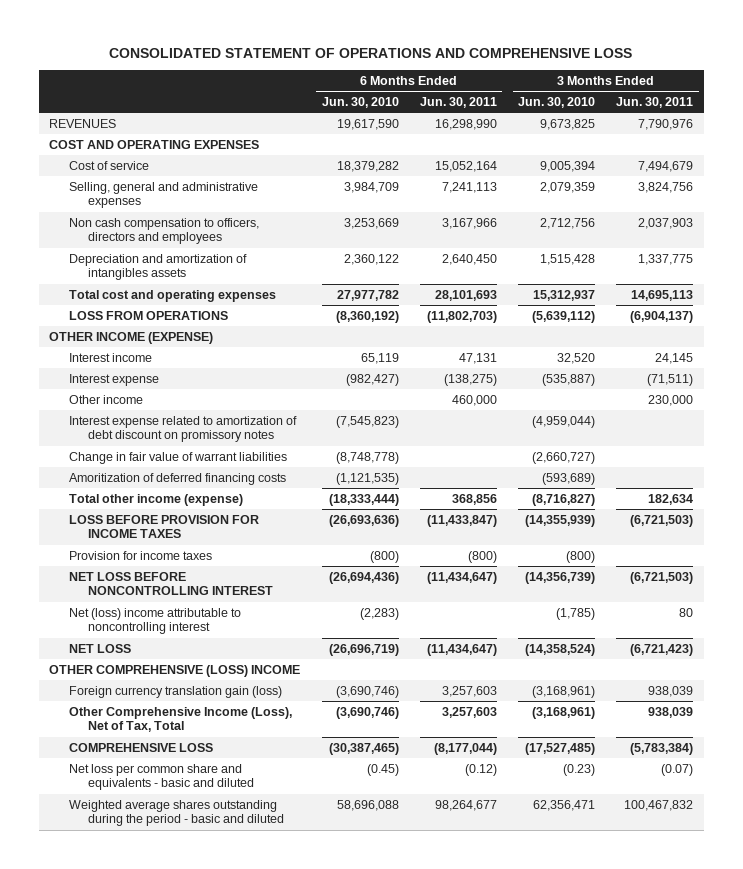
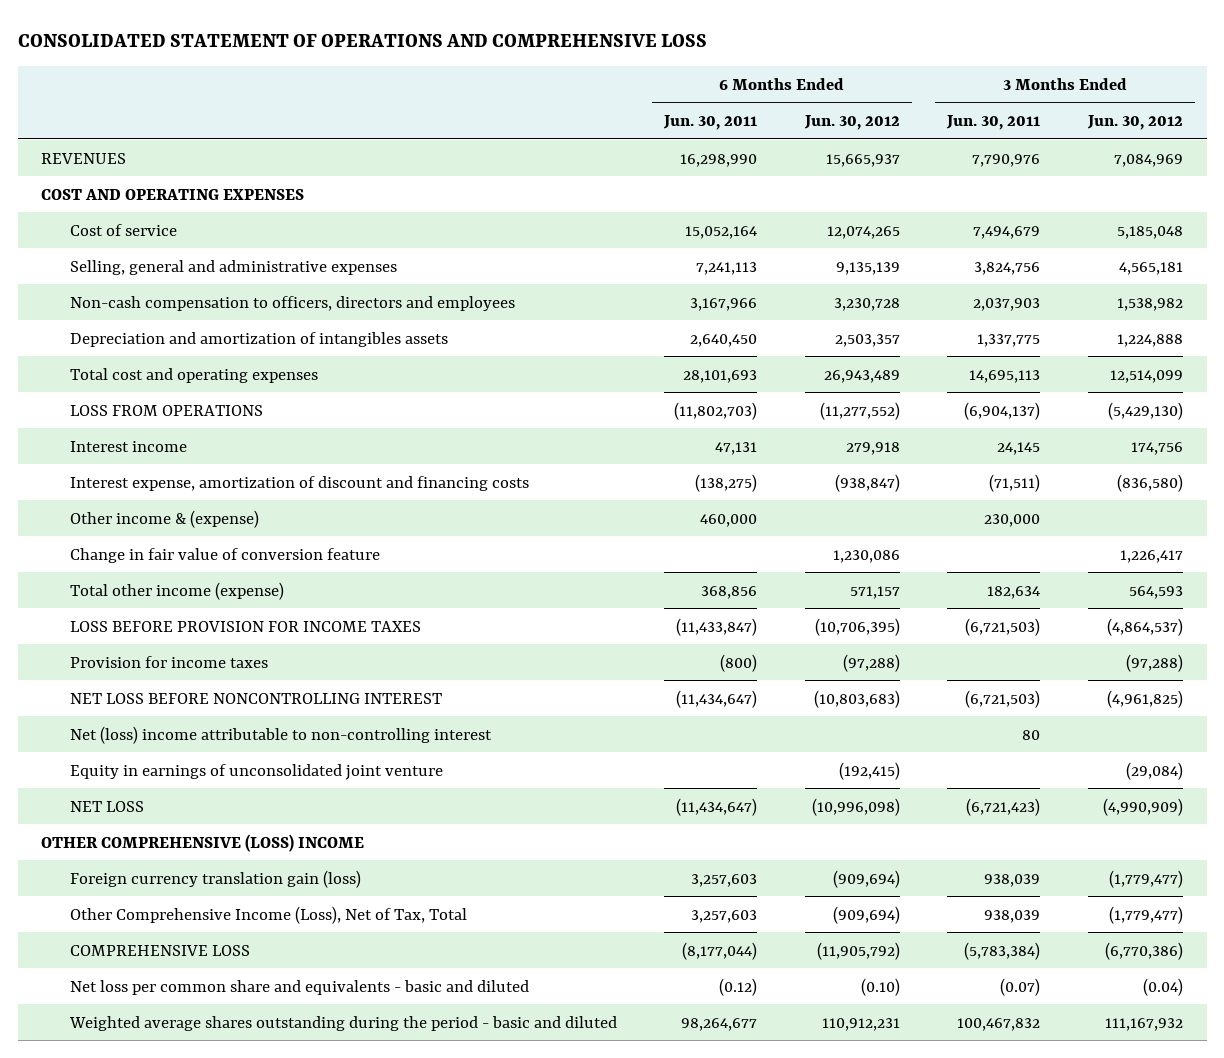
- | 6 Months Ended Jun. 30, 2010 | 6 Months Ended Jun. 30, 2011 | 3 Months Ended Jun. 30, 2010 | 3 Months Ended Jun. 30, 2011
+ | 6 Months Ended Jun. 30, 2011 | 6 Months Ended Jun. 30, 2012 | 3 Months Ended Jun. 30, 2011 | 3 Months Ended Jun. 30, 2012
- Non cash compensation to officers, directors and employees | 3,253,669 | 3,167,966 | 2,712,756 | 2,037,903
+ Non-cash compensation to officers, directors and employees | 3,167,966 | 3,230,728 | 2,037,903 | 1,538,982
- OTHER INCOME (EXPENSE)
- Interest expense | (982,427) | (138,275) | (535,887) | (71,511)
- Other income | | 460,000 | | 230,000
- Interest expense related to amortization of debt discount on promissory notes | (7,545,823) | | (4,959,044) |
- Change in fair value of warrant liabilities | (8,748,778) | | (2,660,727) |
- Amoritization of deferred financing costs | (1,121,535) | | (593,689) |
+ Interest expense, amortization of discount and financing costs | (138,275) | (938,847) | (71,511) | (836,580)
+ Other income & (expense) | 460,000 | | 230,000 |
+ Change in fair value of conversion feature | | 1,230,086 | | 1,226,417
- Net (loss) income attributable to noncontrolling interest | (2,283) | | (1,785) | 80
+ Net (loss) income attributable to non-controlling interest | | | 80 |
+ Equity in earnings of unconsolidated joint venture | | (192,415) | | (29,084)

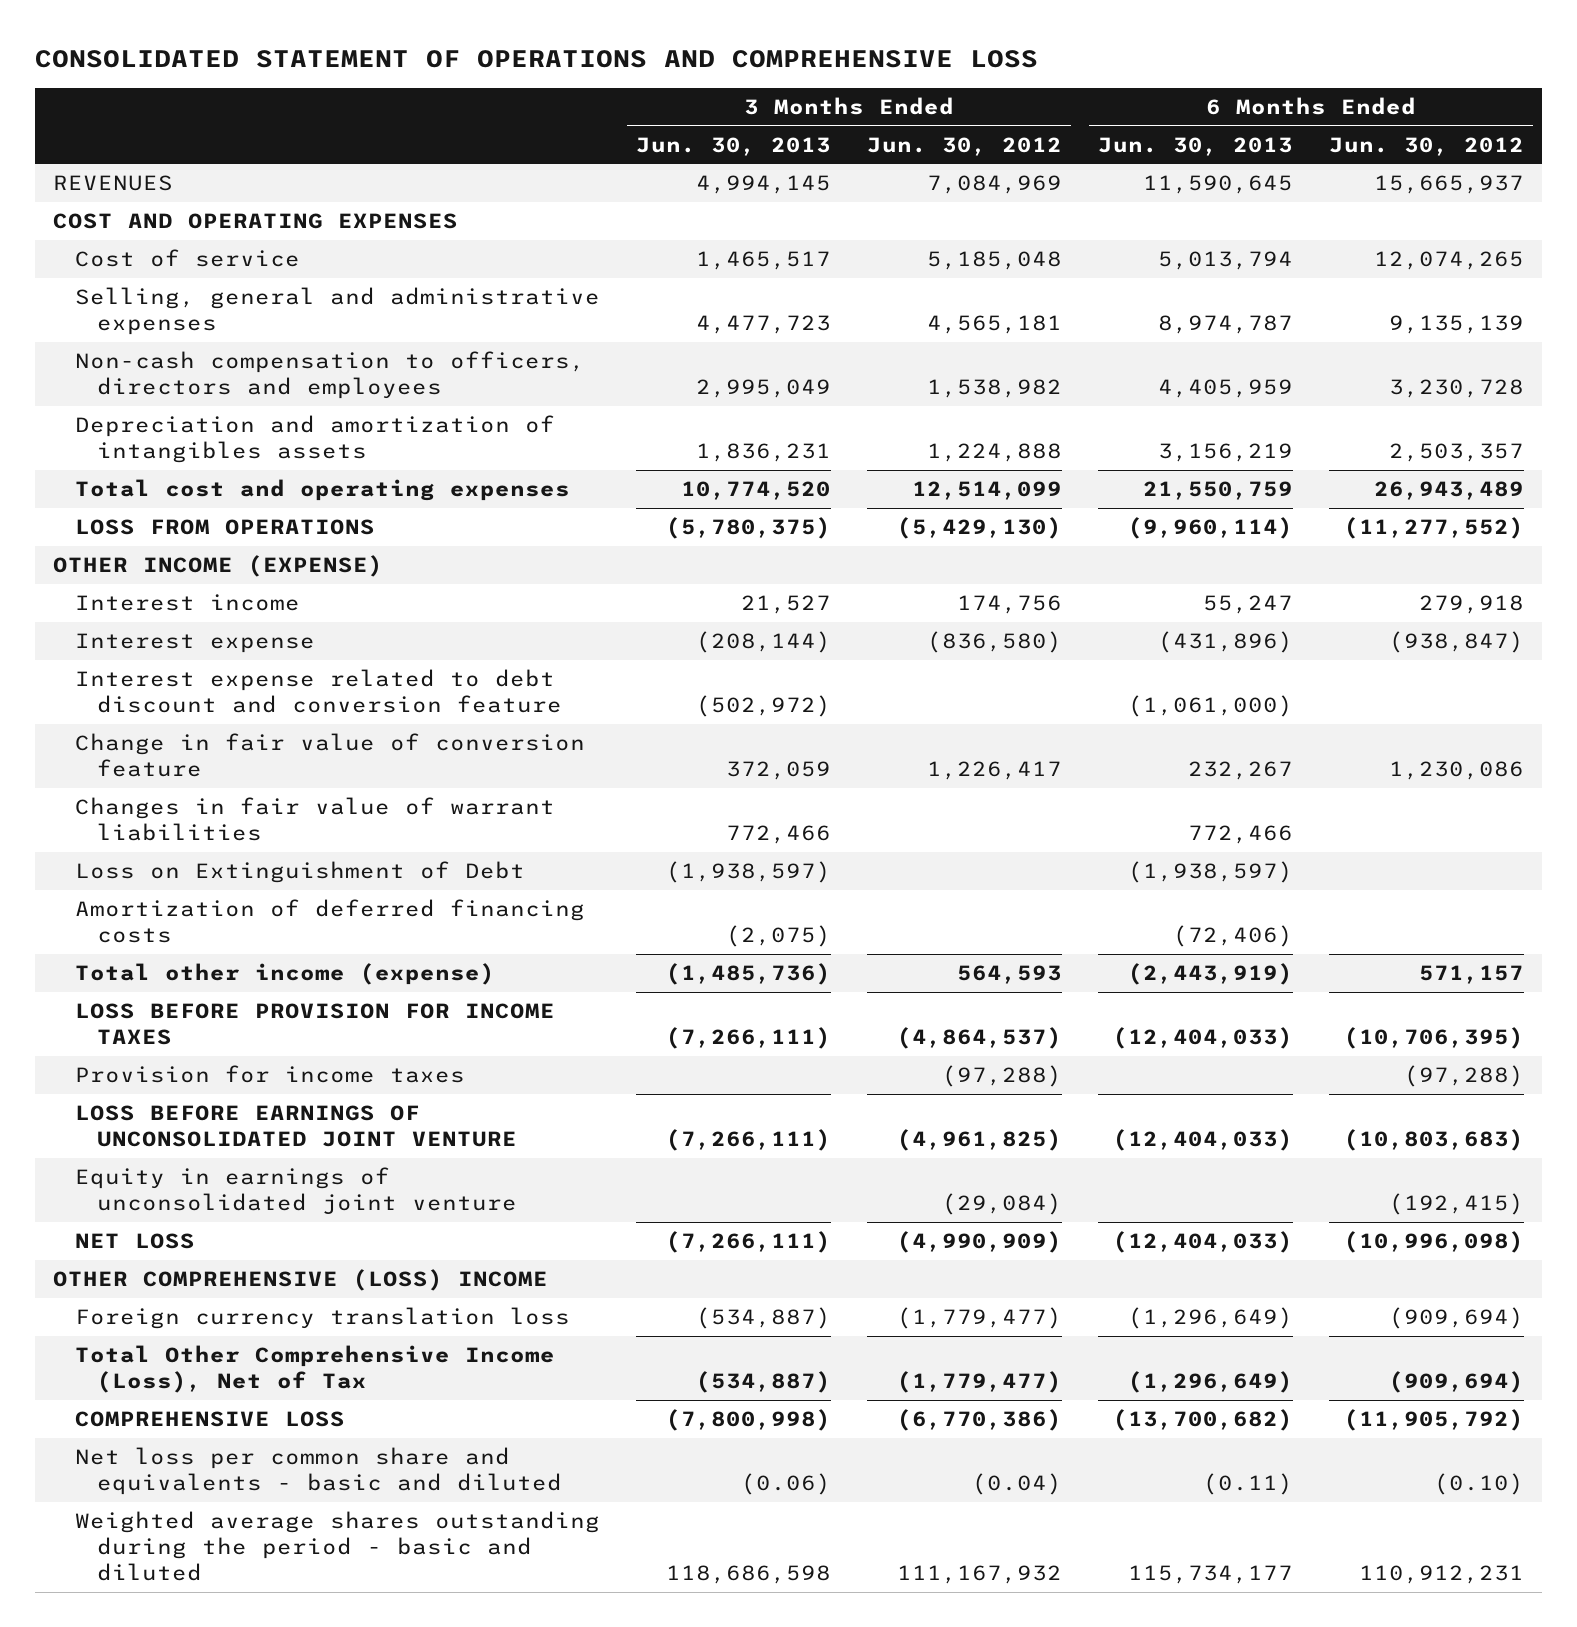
- | 6 Months Ended Jun. 30, 2011 | 6 Months Ended Jun. 30, 2012 | 3 Months Ended Jun. 30, 2011 | 3 Months Ended Jun. 30, 2012
+ | 3 Months Ended Jun. 30, 2013 | 3 Months Ended Jun. 30, 2012 | 6 Months Ended Jun. 30, 2013 | 6 Months Ended Jun. 30, 2012
+ OTHER INCOME (EXPENSE)
- Interest expense, amortization of discount and financing costs | (138,275) | (938,847) | (71,511) | (836,580)
- Other income & (expense) | 460,000 | | 230,000 |
+ Interest expense | (208,144) | (836,580) | (431,896) | (938,847)
+ Interest expense related to debt discount and conversion feature | (502,972) | | (1,061,000) |
+ Changes in fair value of warrant liabilities | 772,466 | | 772,466 |
+ Loss on Extinguishment of Debt | (1,938,597) | | (1,938,597) |
+ Amortization of deferred financing costs | (2,075) | | (72,406) |
- NET LOSS BEFORE NONCONTROLLING INTEREST | (11,434,647) | (10,803,683) | (6,721,503) | (4,961,825)
- Net (loss) income attributable to non-controlling interest | | | 80 |
+ LOSS BEFORE EARNINGS OF UNCONSOLIDATED JOINT VENTURE | (7,266,111) | (4,961,825) | (12,404,033) | (10,803,683)
- Foreign currency translation gain (loss) | 3,257,603 | (909,694) | 938,039 | (1,779,477)
- Other Comprehensive Income (Loss), Net of Tax, Total | 3,257,603 | (909,694) | 938,039 | (1,779,477)
+ Foreign currency translation loss | (534,887) | (1,779,477) | (1,296,649) | (909,694)
+ Total Other Comprehensive Income (Loss), Net of Tax | (534,887) | (1,779,477) | (1,296,649) | (909,694)

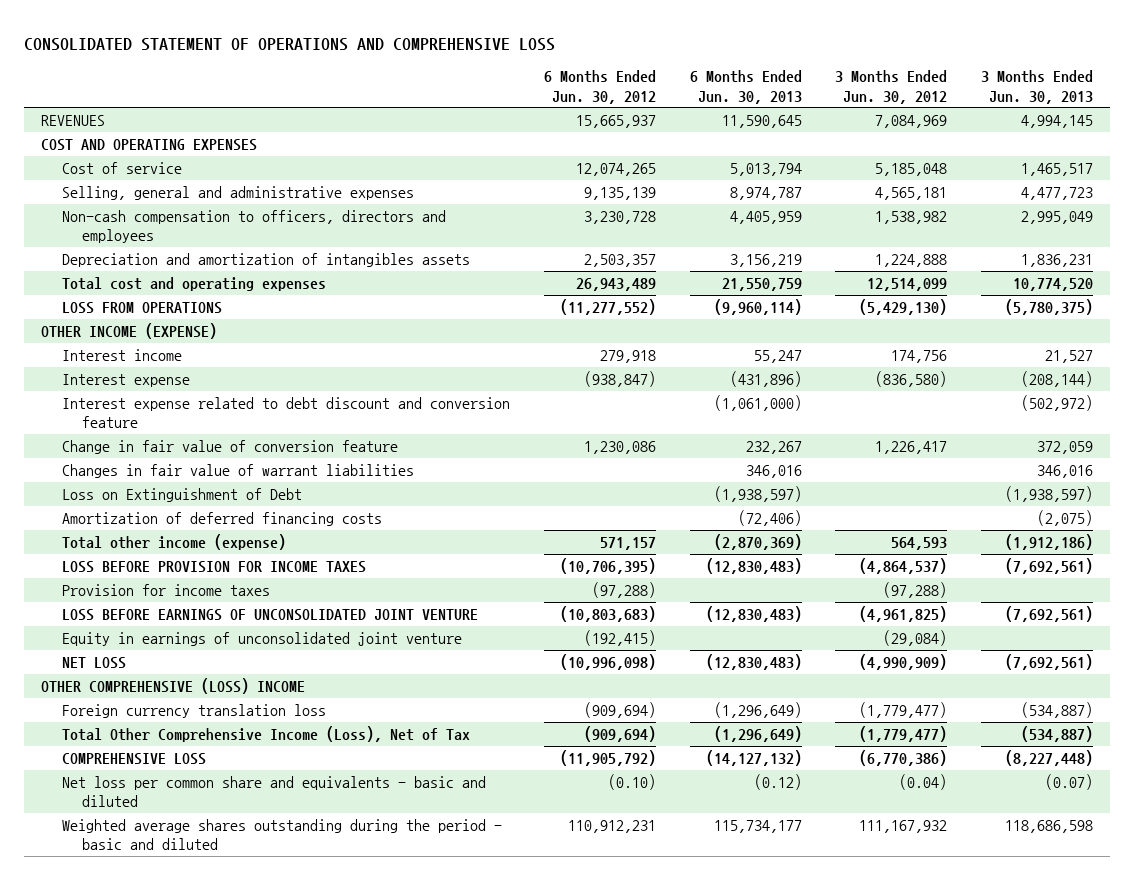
- | 3 Months Ended Jun. 30, 2013 | 3 Months Ended Jun. 30, 2012 | 6 Months Ended Jun. 30, 2013 | 6 Months Ended Jun. 30, 2012
+ | 6 Months Ended Jun. 30, 2012 | 6 Months Ended Jun. 30, 2013 | 3 Months Ended Jun. 30, 2012 | 3 Months Ended Jun. 30, 2013
- Changes in fair value of warrant liabilities | 772,466 | | 772,466 |
+ Changes in fair value of warrant liabilities | | 346,016 | | 346,016
- Total other income (expense) | (1,485,736) | 564,593 | (2,443,919) | 571,157
- LOSS BEFORE PROVISION FOR INCOME TAXES | (7,266,111) | (4,864,537) | (12,404,033) | (10,706,395)
+ Total other income (expense) | 571,157 | (2,870,369) | 564,593 | (1,912,186)
+ LOSS BEFORE PROVISION FOR INCOME TAXES | (10,706,395) | (12,830,483) | (4,864,537) | (7,692,561)
- LOSS BEFORE EARNINGS OF UNCONSOLIDATED JOINT VENTURE | (7,266,111) | (4,961,825) | (12,404,033) | (10,803,683)
+ LOSS BEFORE EARNINGS OF UNCONSOLIDATED JOINT VENTURE | (10,803,683) | (12,830,483) | (4,961,825) | (7,692,561)
- NET LOSS | (7,266,111) | (4,990,909) | (12,404,033) | (10,996,098)
+ NET LOSS | (10,996,098) | (12,830,483) | (4,990,909) | (7,692,561)
- COMPREHENSIVE LOSS | (7,800,998) | (6,770,386) | (13,700,682) | (11,905,792)
- Net loss per common share and equivalents - basic and diluted | (0.06) | (0.04) | (0.11) | (0.10)
+ COMPREHENSIVE LOSS | (11,905,792) | (14,127,132) | (6,770,386) | (8,227,448)
+ Net loss per common share and equivalents - basic and diluted | (0.10) | (0.12) | (0.04) | (0.07)

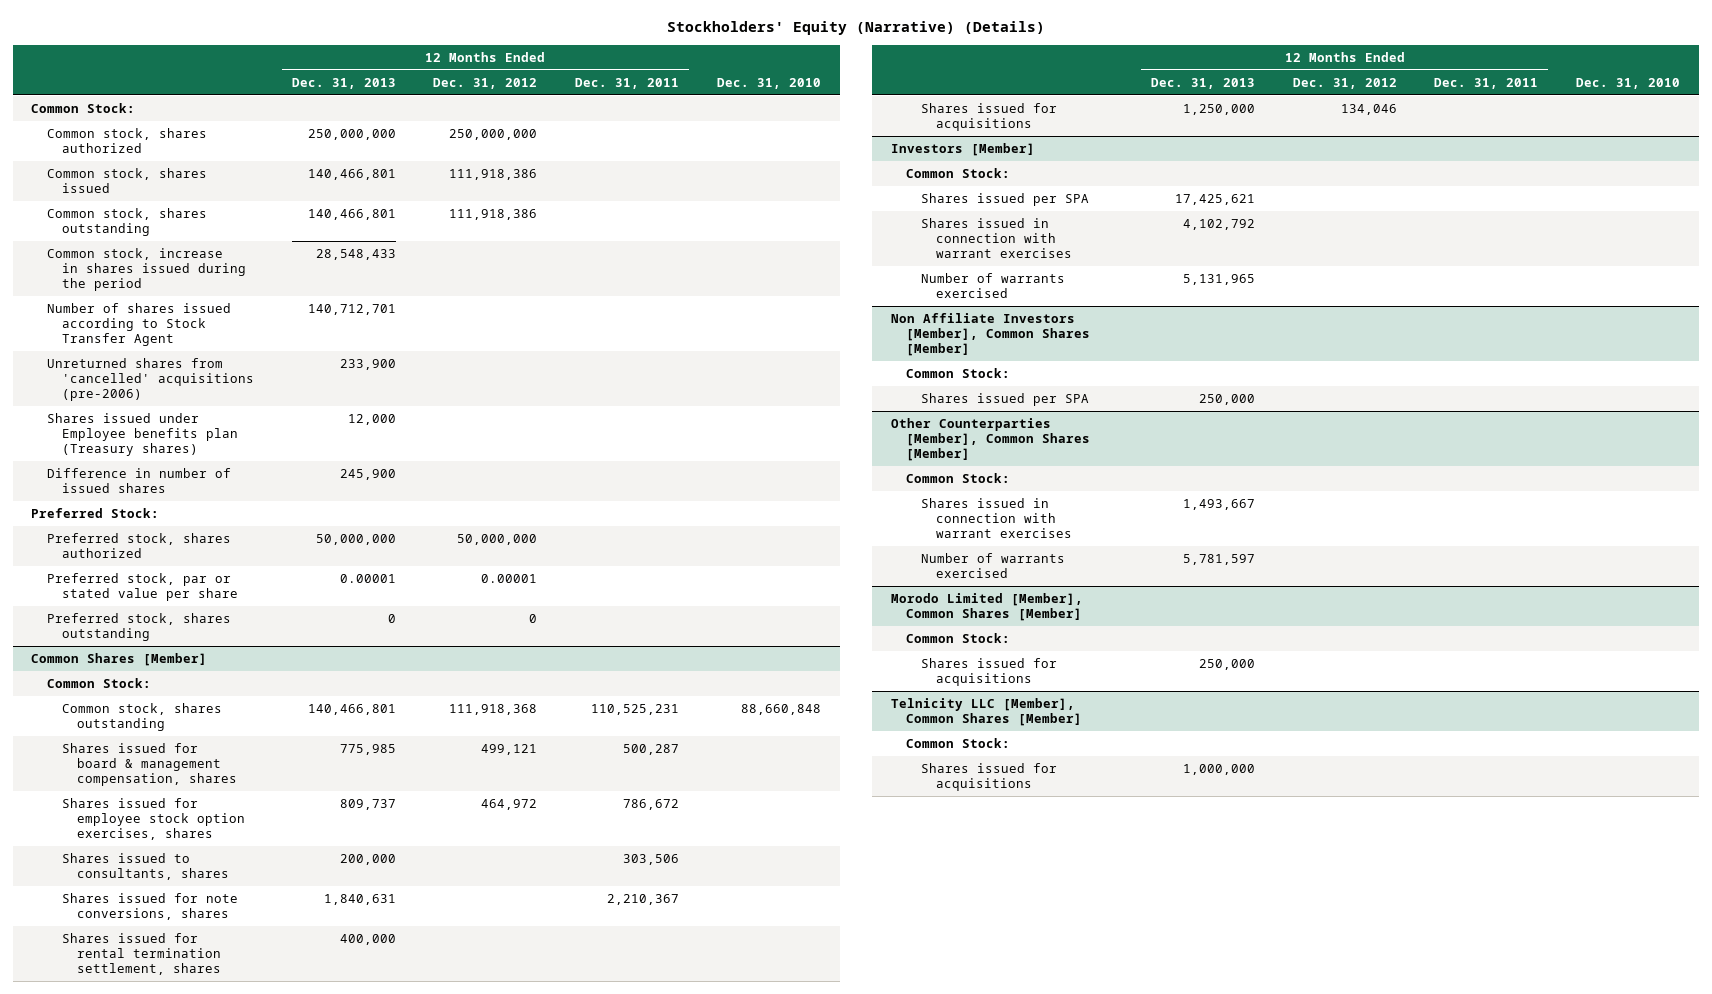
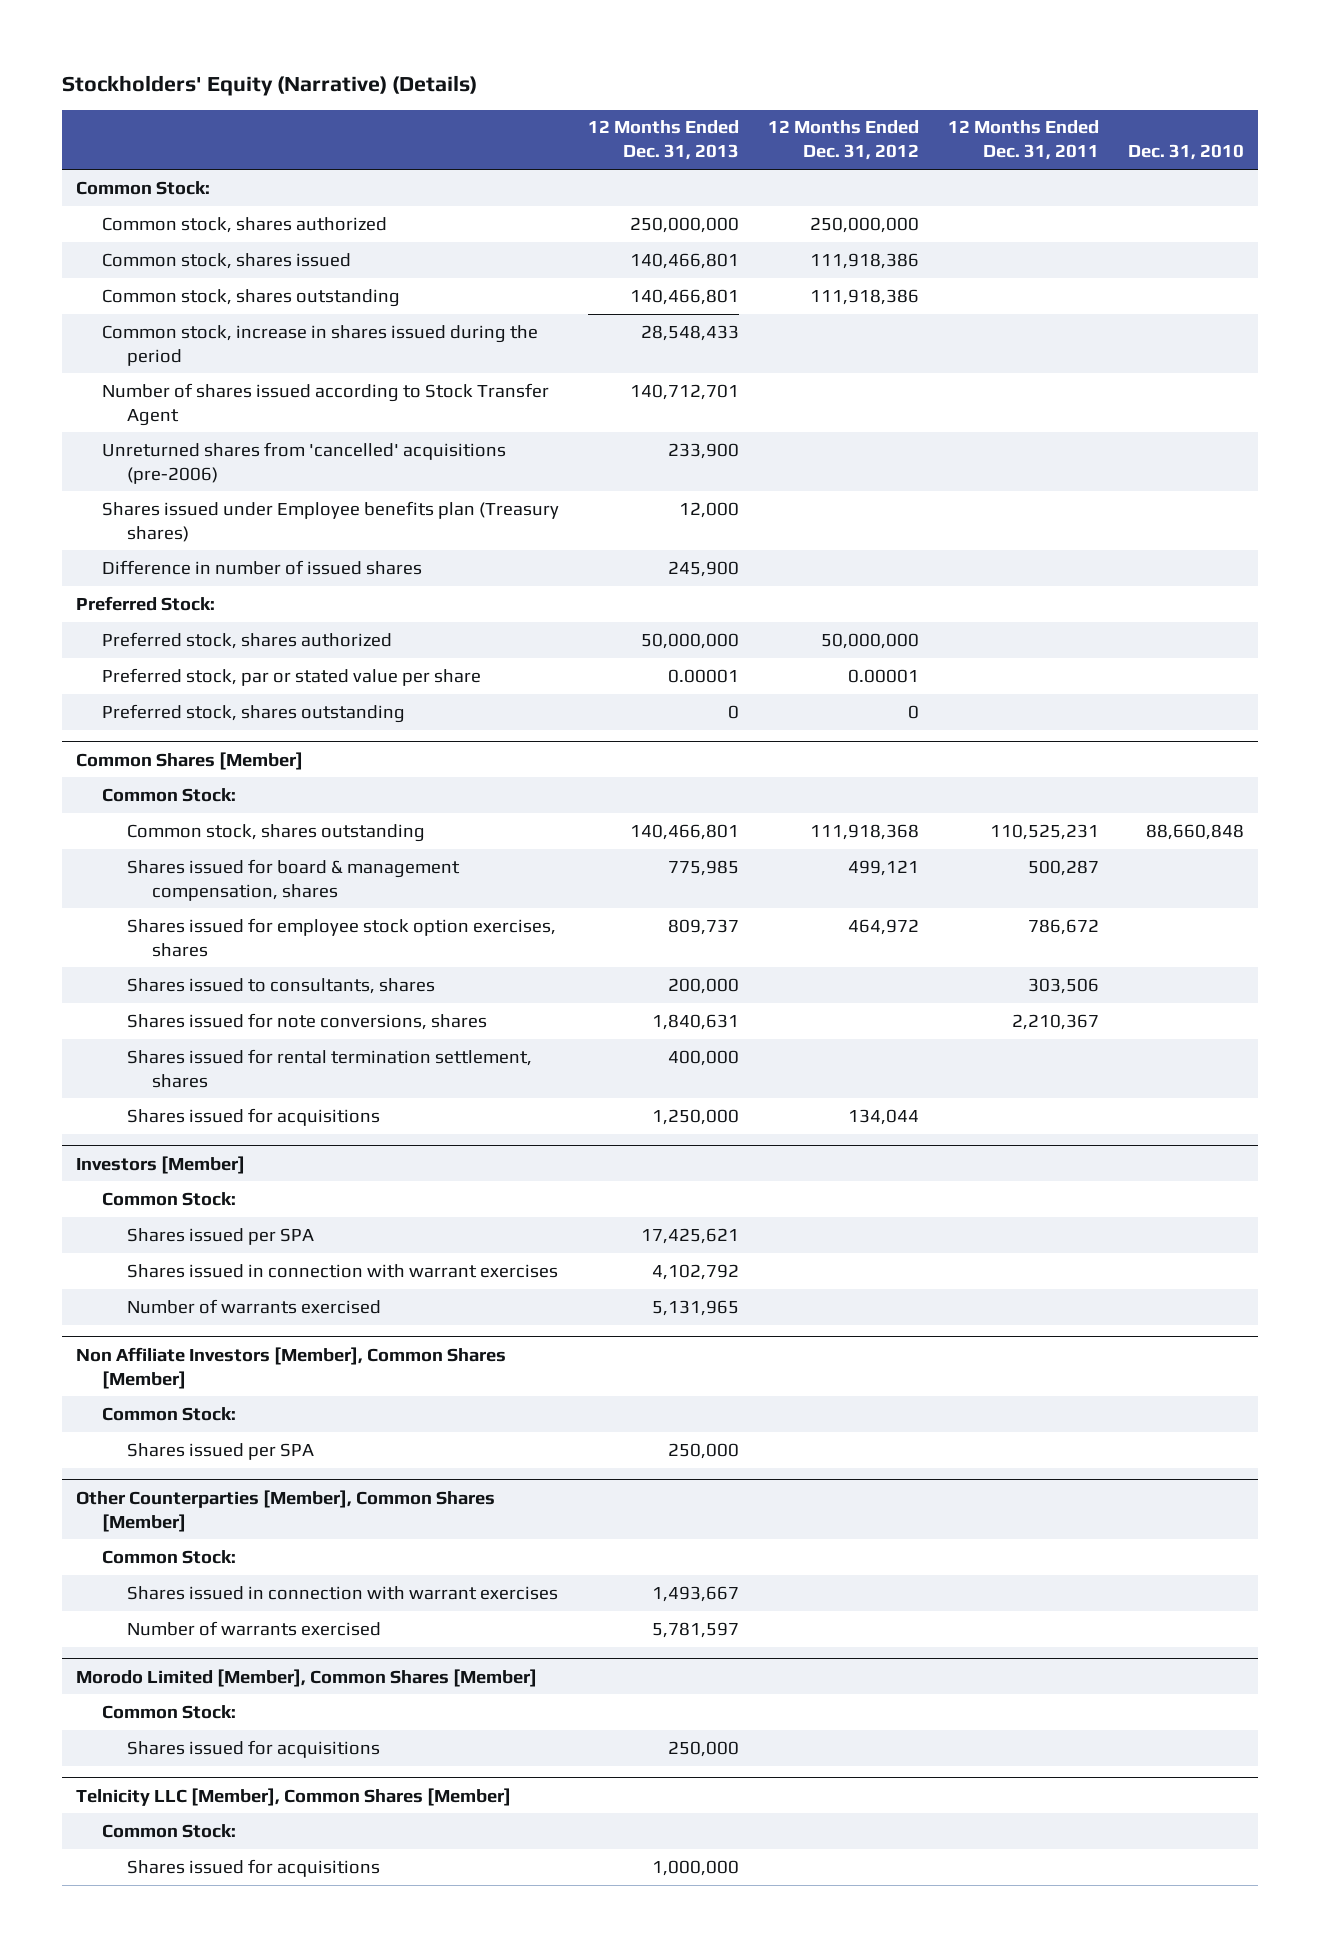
@ Common Shares [Member]
- Shares issued for acquisitions | 1,250,000 | 134,046 | |
+ Shares issued for acquisitions | 1,250,000 | 134,044 | |

